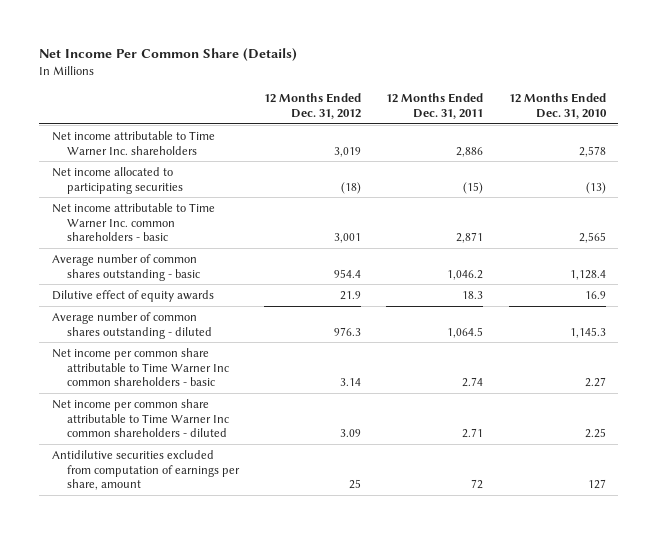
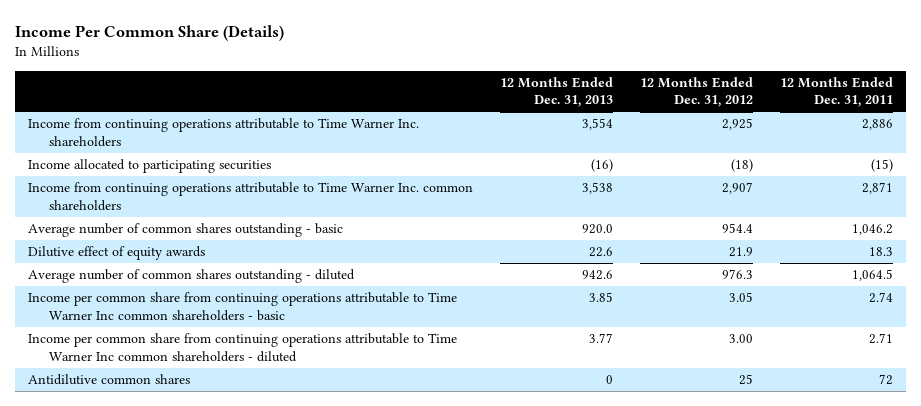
- Net Income Per Common Share (Details)
+ Income Per Common Share (Details)
- | 12 Months Ended Dec. 31, 2012 | 12 Months Ended Dec. 31, 2011 | 12 Months Ended Dec. 31, 2010
+ | 12 Months Ended Dec. 31, 2013 | 12 Months Ended Dec. 31, 2012 | 12 Months Ended Dec. 31, 2011
- Net income attributable to Time Warner Inc. shareholders | 3,019 | 2,886 | 2,578
- Net income allocated to participating securities | (18) | (15) | (13)
- Net income attributable to Time Warner Inc. common shareholders - basic | 3,001 | 2,871 | 2,565
+ Income from continuing operations attributable to Time Warner Inc. shareholders | 3,554 | 2,925 | 2,886
+ Income allocated to participating securities | (16) | (18) | (15)
+ Income from continuing operations attributable to Time Warner Inc. common shareholders | 3,538 | 2,907 | 2,871
- Net income per common share attributable to Time Warner Inc common shareholders - basic | 3.14 | 2.74 | 2.27
- Net income per common share attributable to Time Warner Inc common shareholders - diluted | 3.09 | 2.71 | 2.25
- Antidilutive securities excluded from computation of earnings per share, amount | 25 | 72 | 127
+ Income per common share from continuing operations attributable to Time Warner Inc common shareholders - basic | 3.85 | 3.05 | 2.74
+ Income per common share from continuing operations attributable to Time Warner Inc common shareholders - diluted | 3.77 | 3.00 | 2.71
+ Antidilutive common shares | 0 | 25 | 72

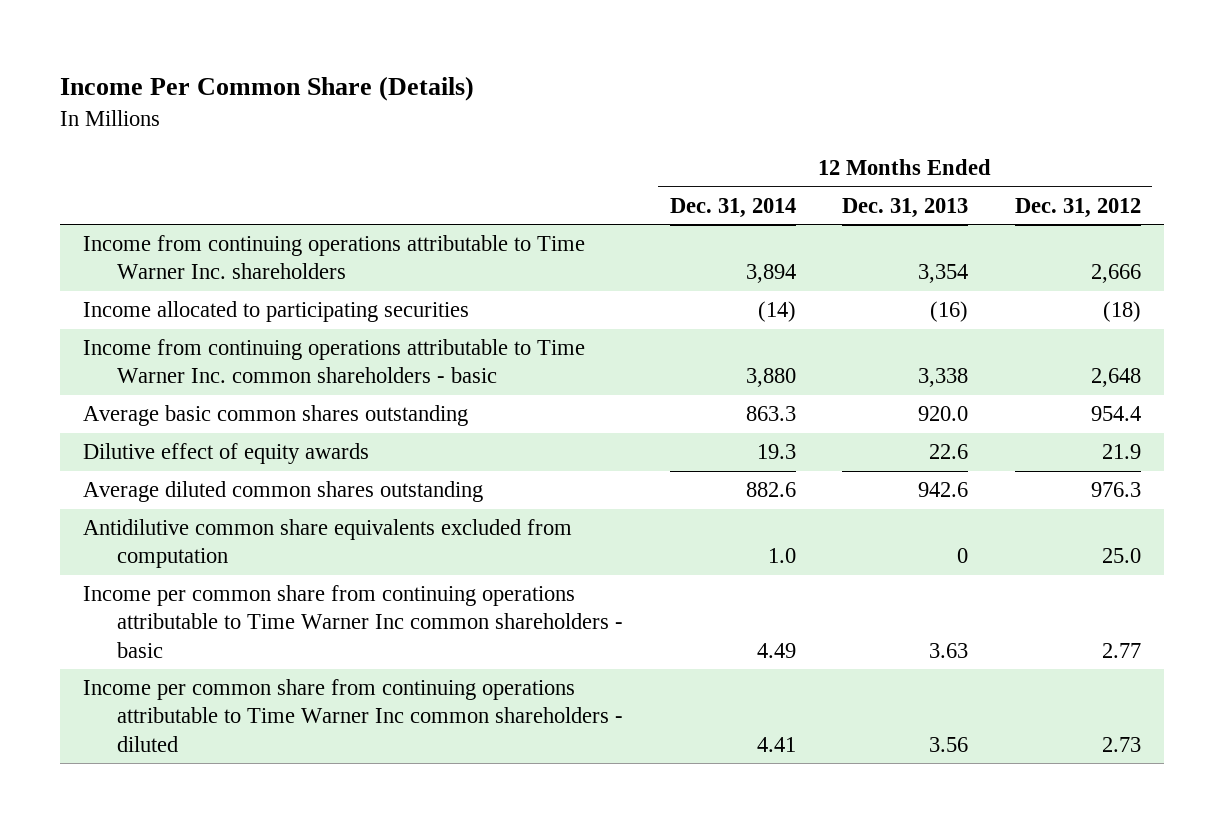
- | 12 Months Ended Dec. 31, 2013 | 12 Months Ended Dec. 31, 2012 | 12 Months Ended Dec. 31, 2011
+ | 12 Months Ended Dec. 31, 2014 | 12 Months Ended Dec. 31, 2013 | 12 Months Ended Dec. 31, 2012
- Income from continuing operations attributable to Time Warner Inc. shareholders | 3,554 | 2,925 | 2,886
+ Income from continuing operations attributable to Time Warner Inc. shareholders | 3,894 | 3,354 | 2,666
- Income from continuing operations attributable to Time Warner Inc. common shareholders | 3,538 | 2,907 | 2,871
- Average number of common shares outstanding - basic | 920.0 | 954.4 | 1,046.2
+ Income from continuing operations attributable to Time Warner Inc. common shareholders - basic | 3,880 | 3,338 | 2,648
+ Average basic common shares outstanding | 863.3 | 920.0 | 954.4
- Average number of common shares outstanding - diluted | 942.6 | 976.3 | 1,064.5
- Income per common share from continuing operations attributable to Time Warner Inc common shareholders - basic | 3.85 | 3.05 | 2.74
- Income per common share from continuing operations attributable to Time Warner Inc common shareholders - diluted | 3.77 | 3.00 | 2.71
- Antidilutive common shares | 0 | 25 | 72
+ Average diluted common shares outstanding | 882.6 | 942.6 | 976.3
+ Antidilutive common share equivalents excluded from computation | 1.0 | 0 | 25.0
+ Income per common share from continuing operations attributable to Time Warner Inc common shareholders - basic | 4.49 | 3.63 | 2.77
+ Income per common share from continuing operations attributable to Time Warner Inc common shareholders - diluted | 4.41 | 3.56 | 2.73

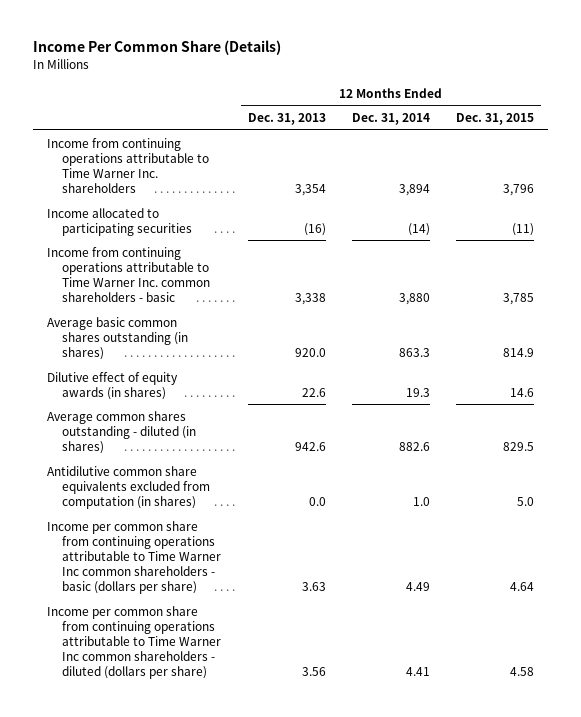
- | 12 Months Ended Dec. 31, 2014 | 12 Months Ended Dec. 31, 2013 | 12 Months Ended Dec. 31, 2012
+ | 12 Months Ended Dec. 31, 2013 | 12 Months Ended Dec. 31, 2014 | 12 Months Ended Dec. 31, 2015
- Average basic common shares outstanding | 863.3 | 920.0 | 954.4
- Dilutive effect of equity awards | 19.3 | 22.6 | 21.9
- Average diluted common shares outstanding | 882.6 | 942.6 | 976.3
- Antidilutive common share equivalents excluded from computation | 1.0 | 0 | 25.0
- Income per common share from continuing operations attributable to Time Warner Inc common shareholders - basic | 4.49 | 3.63 | 2.77
- Income per common share from continuing operations attributable to Time Warner Inc common shareholders - diluted | 4.41 | 3.56 | 2.73
+ Average basic common shares outstanding (in shares) | 920.0 | 863.3 | 814.9
+ Dilutive effect of equity awards (in shares) | 22.6 | 19.3 | 14.6
+ Average common shares outstanding - diluted (in shares) | 942.6 | 882.6 | 829.5
+ Antidilutive common share equivalents excluded from computation (in shares) | 0.0 | 1.0 | 5.0
+ Income per common share from continuing operations attributable to Time Warner Inc common shareholders - basic (dollars per share) | 3.63 | 4.49 | 4.64
+ Income per common share from continuing operations attributable to Time Warner Inc common shareholders - diluted (dollars per share) | 3.56 | 4.41 | 4.58

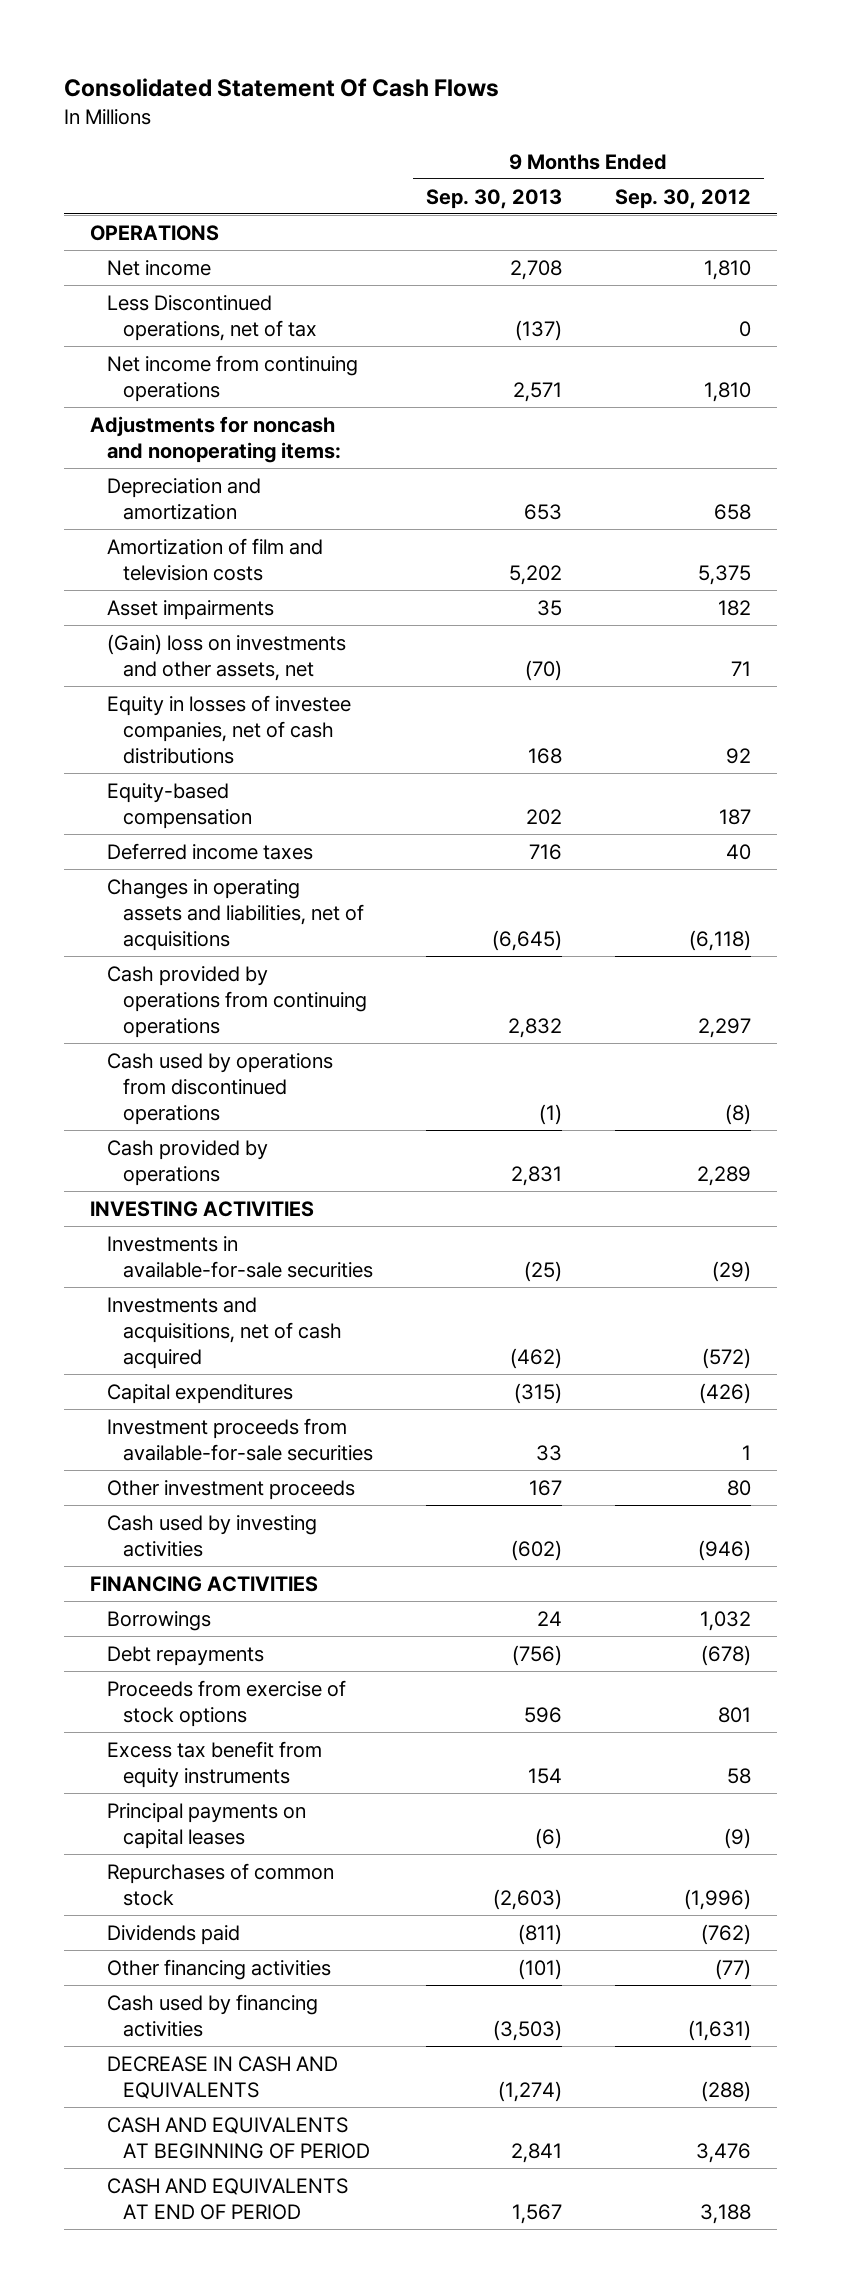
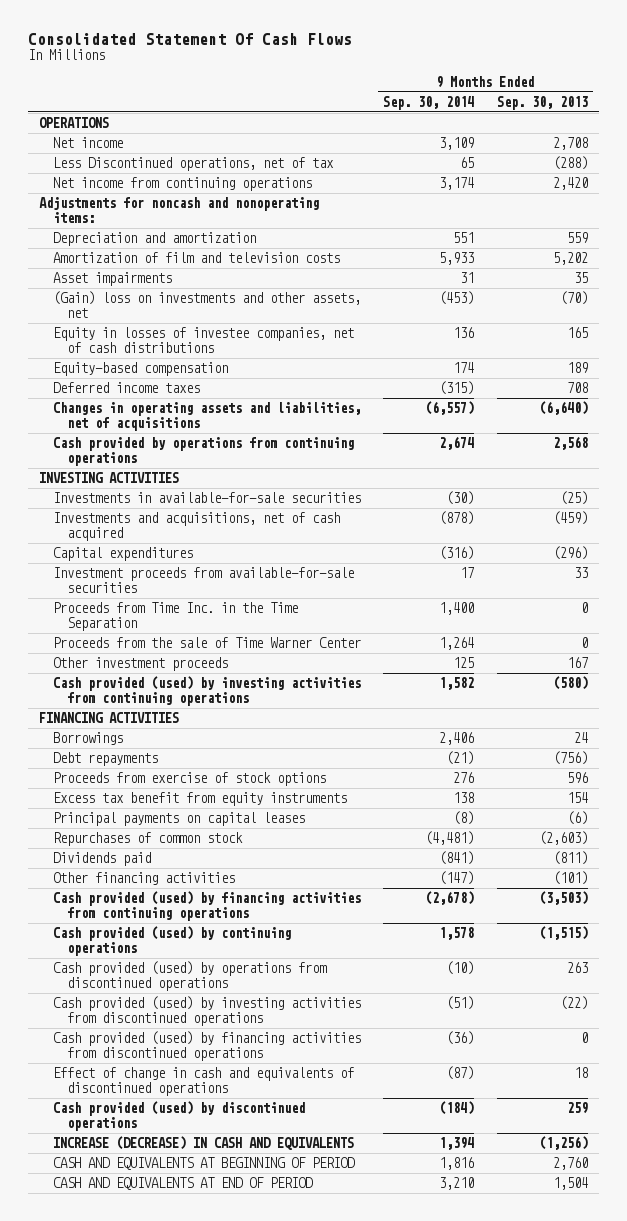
- | 9 Months Ended Sep. 30, 2013 | 9 Months Ended Sep. 30, 2012
+ | 9 Months Ended Sep. 30, 2014 | 9 Months Ended Sep. 30, 2013
- Less Discontinued operations, net of tax | (137) | 0
- Net income from continuing operations | 2,571 | 1,810
+ Less Discontinued operations, net of tax | 65 | (288)
+ Net income from continuing operations | 3,174 | 2,420
- Depreciation and amortization | 653 | 658
+ Depreciation and amortization | 551 | 559
- Equity in losses of investee companies, net of cash distributions | 168 | 92
- Equity-based compensation | 202 | 187
- Deferred income taxes | 716 | 40
- Changes in operating assets and liabilities, net of acquisitions | (6,645) | (6,118)
- Cash provided by operations from continuing operations | 2,832 | 2,297
- Cash used by operations from discontinued operations | (1) | (8)
- Cash provided by operations | 2,831 | 2,289
+ Equity in losses of investee companies, net of cash distributions | 136 | 165
+ Equity-based compensation | 174 | 189
+ Deferred income taxes | (315) | 708
+ Changes in operating assets and liabilities, net of acquisitions | (6,557) | (6,640)
+ Cash provided by operations from continuing operations | 2,674 | 2,568
- Investments and acquisitions, net of cash acquired | (462) | (572)
- Capital expenditures | (315) | (426)
+ Investments and acquisitions, net of cash acquired | (878) | (459)
+ Capital expenditures | (316) | (296)
+ Proceeds from Time Inc. in the Time Separation | 1,400 | 0
+ Proceeds from the sale of Time Warner Center | 1,264 | 0
- Cash used by investing activities | (602) | (946)
+ Cash provided (used) by investing activities from continuing operations | 1,582 | (580)
- Cash used by financing activities | (3,503) | (1,631)
- DECREASE IN CASH AND EQUIVALENTS | (1,274) | (288)
- CASH AND EQUIVALENTS AT BEGINNING OF PERIOD | 2,841 | 3,476
- CASH AND EQUIVALENTS AT END OF PERIOD | 1,567 | 3,188
+ Cash provided (used) by financing activities from continuing operations | (2,678) | (3,503)
+ Cash provided (used) by continuing operations | 1,578 | (1,515)
+ Cash provided (used) by operations from discontinued operations | (10) | 263
+ Cash provided (used) by investing activities from discontinued operations | (51) | (22)
+ Cash provided (used) by financing activities from discontinued operations | (36) | 0
+ Effect of change in cash and equivalents of discontinued operations | (87) | 18
+ Cash provided (used) by discontinued operations | (184) | 259
+ INCREASE (DECREASE) IN CASH AND EQUIVALENTS | 1,394 | (1,256)
+ CASH AND EQUIVALENTS AT BEGINNING OF PERIOD | 1,816 | 2,760
+ CASH AND EQUIVALENTS AT END OF PERIOD | 3,210 | 1,504

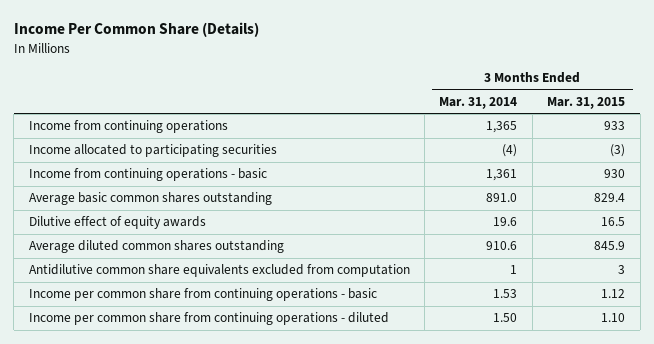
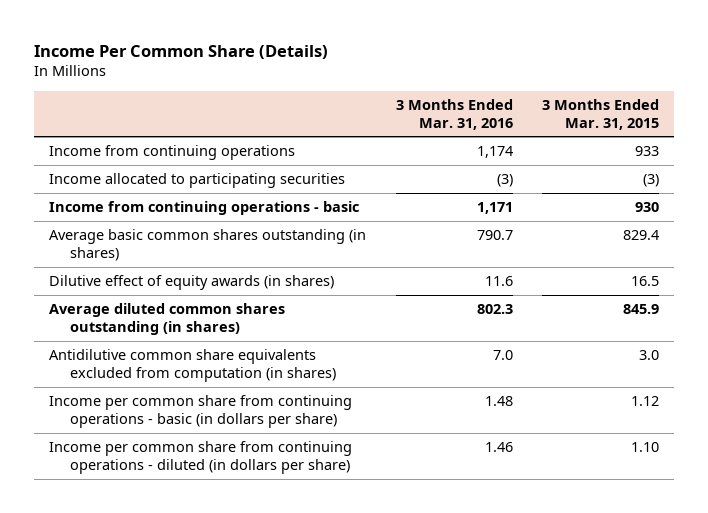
- | 3 Months Ended Mar. 31, 2014 | 3 Months Ended Mar. 31, 2015
+ | 3 Months Ended Mar. 31, 2016 | 3 Months Ended Mar. 31, 2015
- Average basic common shares outstanding | 891.0 | 829.4
- Dilutive effect of equity awards | 19.6 | 16.5
- Average diluted common shares outstanding | 910.6 | 845.9
- Antidilutive common share equivalents excluded from computation | 1 | 3
- Income per common share from continuing operations - basic | 1.53 | 1.12
- Income per common share from continuing operations - diluted | 1.50 | 1.10
+ Average basic common shares outstanding (in shares) | 790.7 | 829.4
+ Dilutive effect of equity awards (in shares) | 11.6 | 16.5
+ Average diluted common shares outstanding (in shares) | 802.3 | 845.9
+ Antidilutive common share equivalents excluded from computation (in shares) | 7.0 | 3.0
+ Income per common share from continuing operations - basic (in dollars per share) | 1.48 | 1.12
+ Income per common share from continuing operations - diluted (in dollars per share) | 1.46 | 1.10

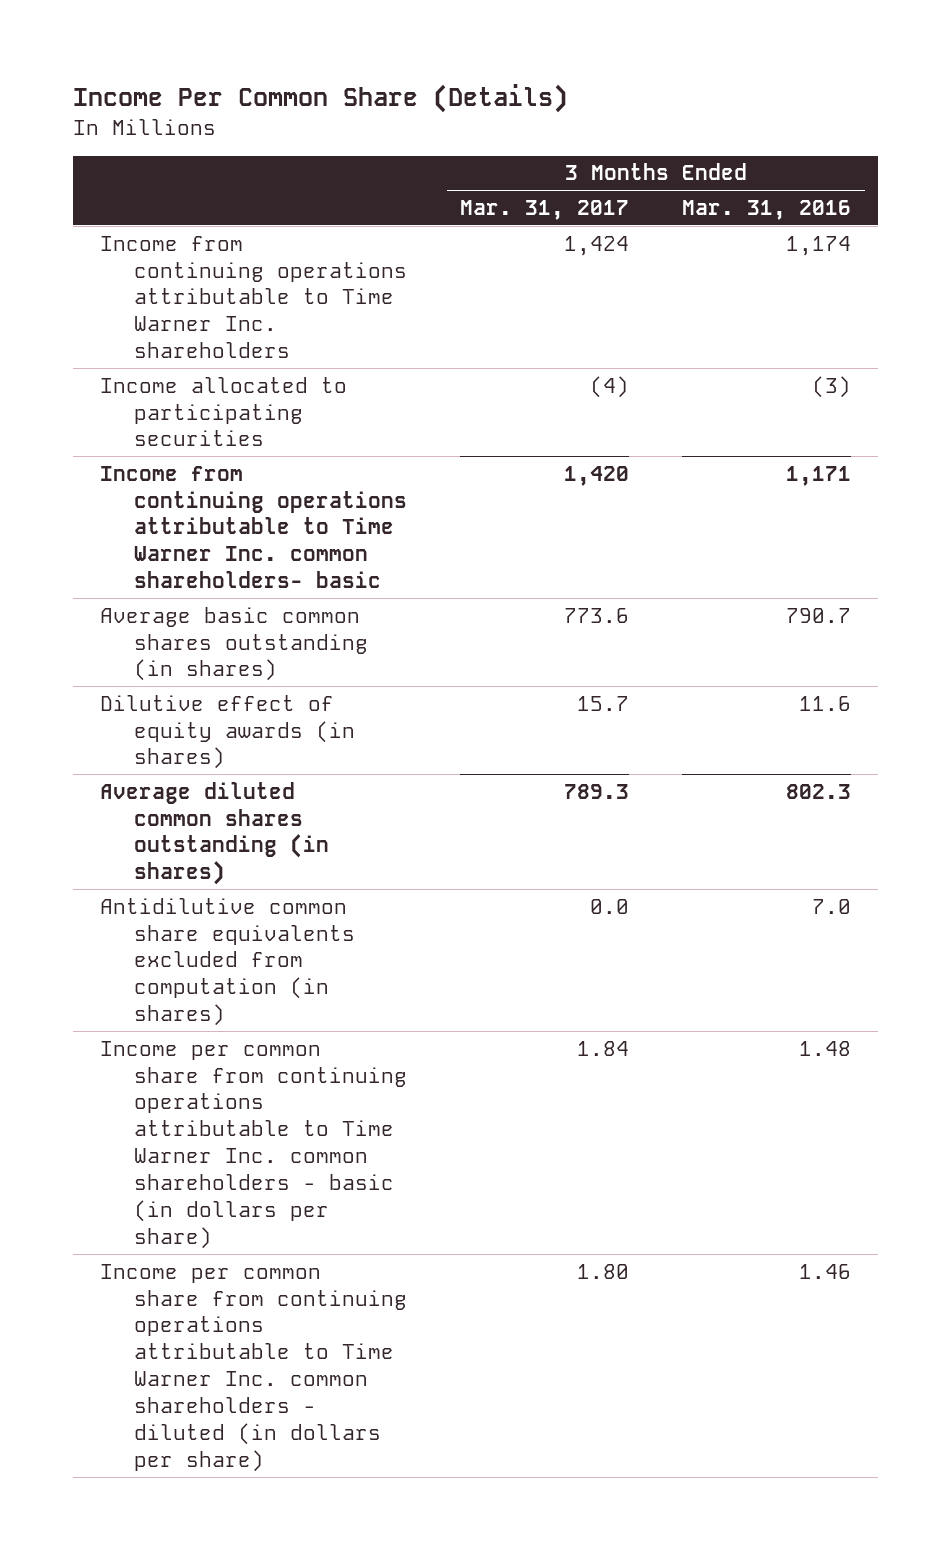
- | 3 Months Ended Mar. 31, 2016 | 3 Months Ended Mar. 31, 2015
+ | 3 Months Ended Mar. 31, 2017 | 3 Months Ended Mar. 31, 2016
- Income from continuing operations | 1,174 | 933
+ Income from continuing operations attributable to Time Warner Inc. shareholders | 1,424 | 1,174
- Income from continuing operations - basic | 1,171 | 930
+ Income from continuing operations attributable to Time Warner Inc. common shareholders- basic | 1,420 | 1,171
- Income per common share from continuing operations - basic (in dollars per share) | 1.48 | 1.12
- Income per common share from continuing operations - diluted (in dollars per share) | 1.46 | 1.10
+ Income per common share from continuing operations attributable to Time Warner Inc. common shareholders - basic (in dollars per share) | 1.84 | 1.48
+ Income per common share from continuing operations attributable to Time Warner Inc. common shareholders - diluted (in dollars per share) | 1.80 | 1.46

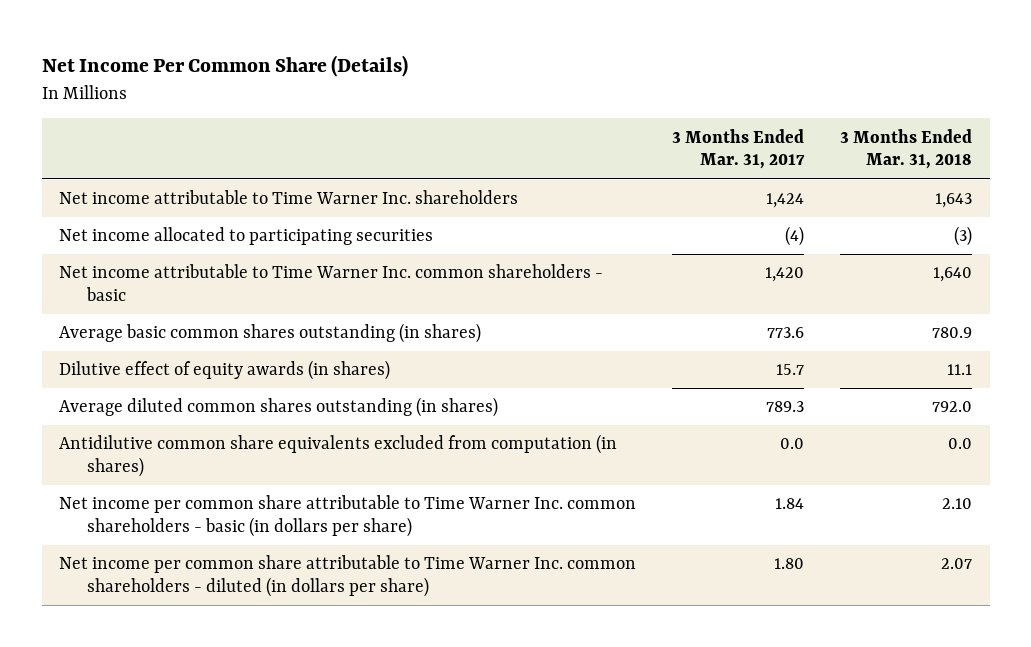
- Income Per Common Share (Details)
+ Net Income Per Common Share (Details)
- | 3 Months Ended Mar. 31, 2017 | 3 Months Ended Mar. 31, 2016
+ | 3 Months Ended Mar. 31, 2017 | 3 Months Ended Mar. 31, 2018
- Income from continuing operations attributable to Time Warner Inc. shareholders | 1,424 | 1,174
- Income allocated to participating securities | (4) | (3)
- Income from continuing operations attributable to Time Warner Inc. common shareholders- basic | 1,420 | 1,171
+ Net income attributable to Time Warner Inc. shareholders | 1,424 | 1,643
+ Net income allocated to participating securities | (4) | (3)
+ Net income attributable to Time Warner Inc. common shareholders - basic | 1,420 | 1,640
- Income per common share from continuing operations attributable to Time Warner Inc. common shareholders - basic (in dollars per share) | 1.84 | 1.48
- Income per common share from continuing operations attributable to Time Warner Inc. common shareholders - diluted (in dollars per share) | 1.80 | 1.46
+ Net income per common share attributable to Time Warner Inc. common shareholders - basic (in dollars per share) | 1.84 | 2.10
+ Net income per common share attributable to Time Warner Inc. common shareholders - diluted (in dollars per share) | 1.80 | 2.07

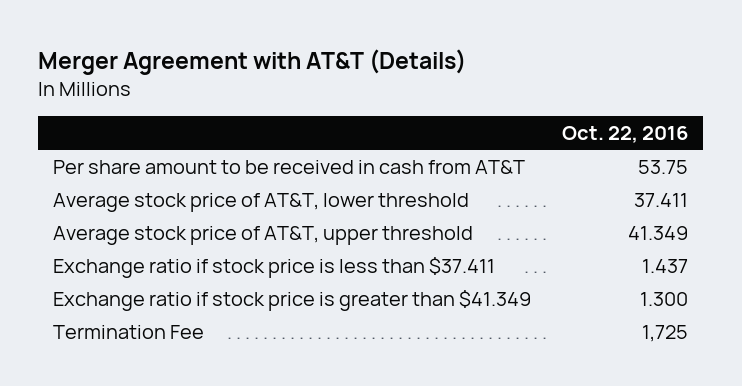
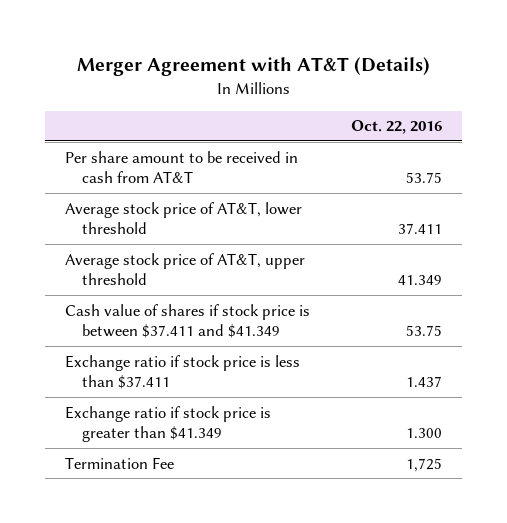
+ Cash value of shares if stock price is between $37.411 and $41.349 | 53.75

